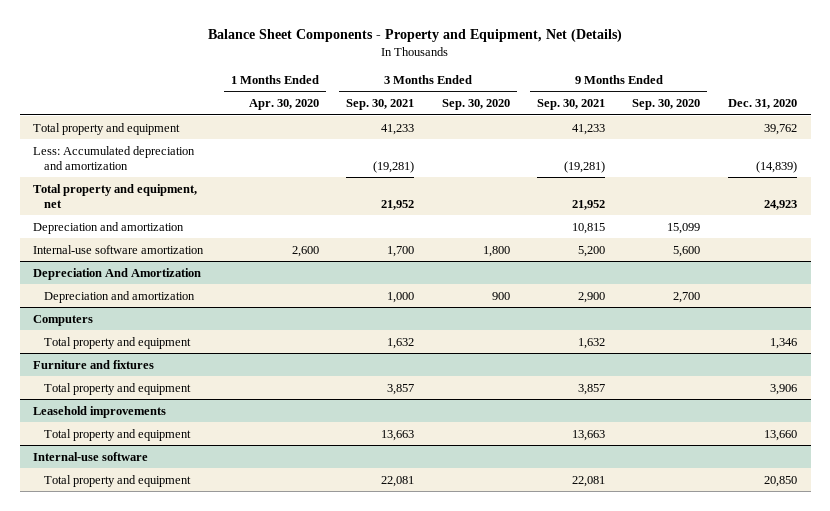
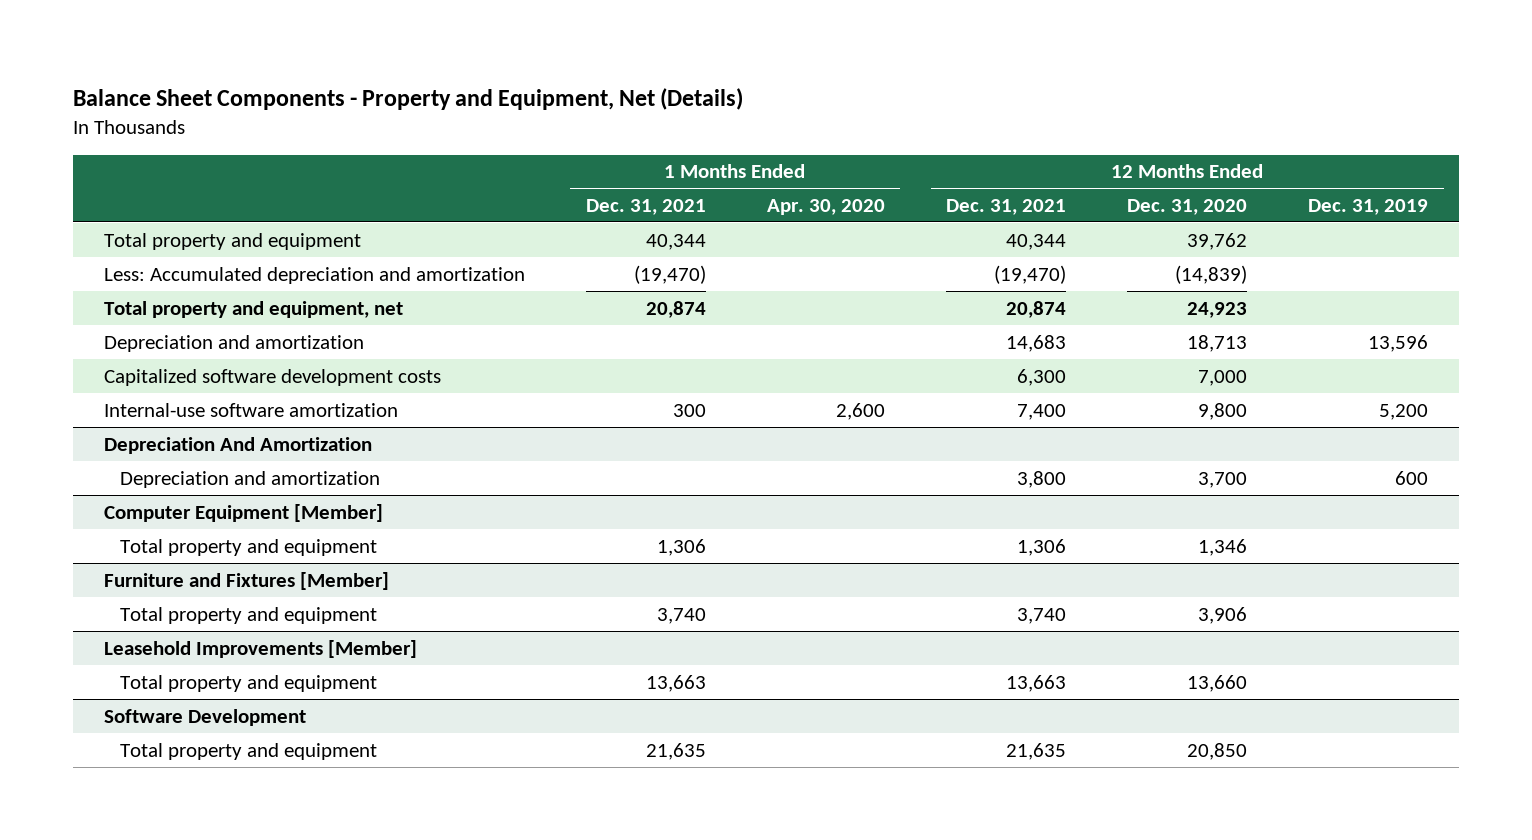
- | 1 Months Ended Apr. 30, 2020 | 3 Months Ended Sep. 30, 2021 | 3 Months Ended Sep. 30, 2020 | 9 Months Ended Sep. 30, 2021 | 9 Months Ended Sep. 30, 2020 | Dec. 31, 2020
+ | 1 Months Ended Dec. 31, 2021 | 1 Months Ended Apr. 30, 2020 | 12 Months Ended Dec. 31, 2021 | 12 Months Ended Dec. 31, 2020 | 12 Months Ended Dec. 31, 2019
+ Capitalized software development costs | | | 6,300 | 7,000 |
- Computers
+ Computer Equipment [Member]
- Furniture and fixtures
+ Furniture and Fixtures [Member]
- Leasehold improvements
+ Leasehold Improvements [Member]
- Internal-use software
+ Software Development

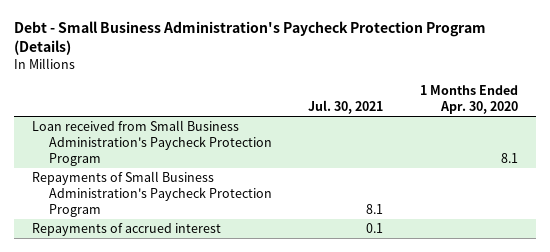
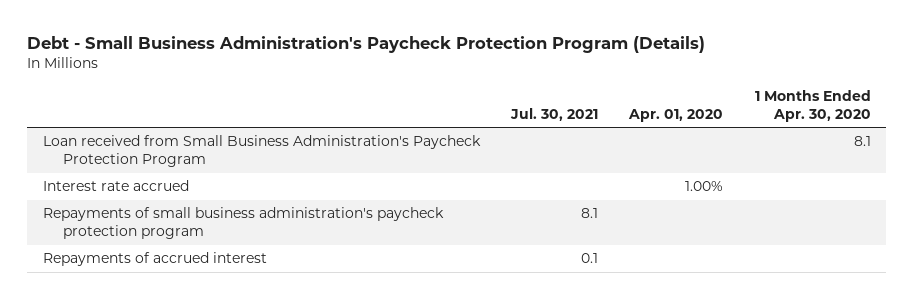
- | Jul. 30, 2021 | 1 Months Ended Apr. 30, 2020
+ | Jul. 30, 2021 | Apr. 01, 2020 | 1 Months Ended Apr. 30, 2020
- Repayments of Small Business Administration's Paycheck Protection Program | 8.1 |
+ Interest rate accrued | | 1.00% |
+ Repayments of small business administration's paycheck protection program | 8.1 | |

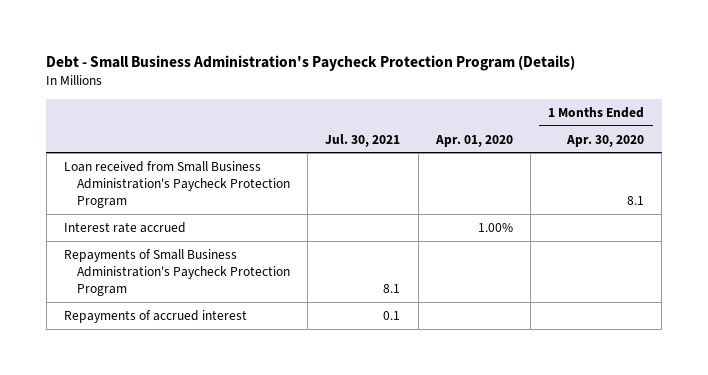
- Repayments of small business administration's paycheck protection program | 8.1 | |
+ Repayments of Small Business Administration's Paycheck Protection Program | 8.1 | |

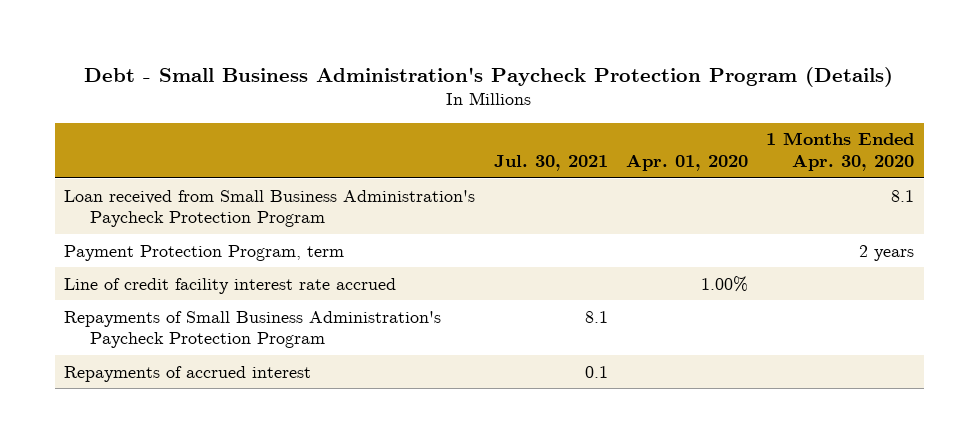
- Interest rate accrued | | 1.00% |
+ Payment Protection Program, term | | | 2 years
+ Line of credit facility interest rate accrued | | 1.00% |

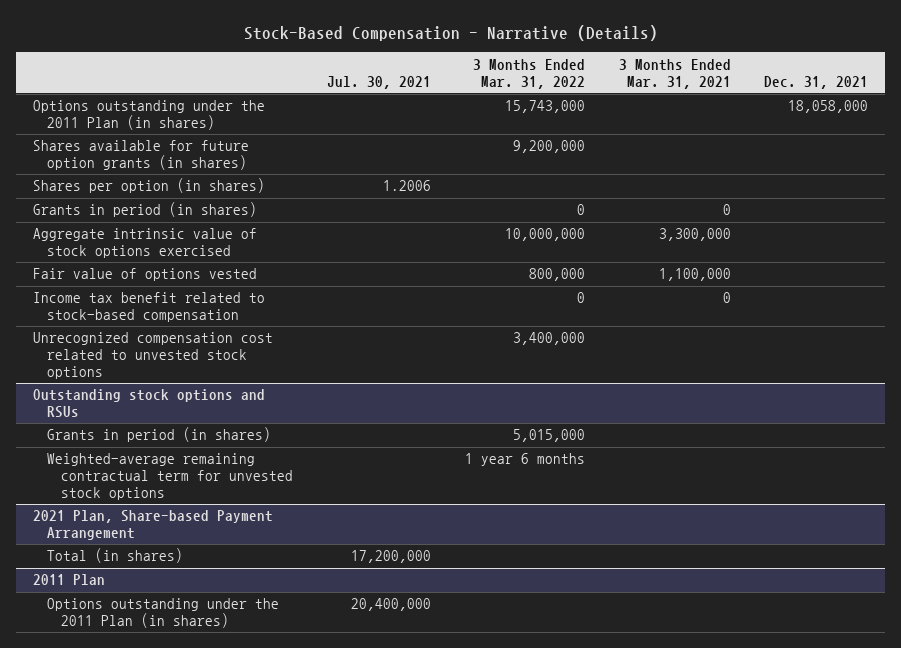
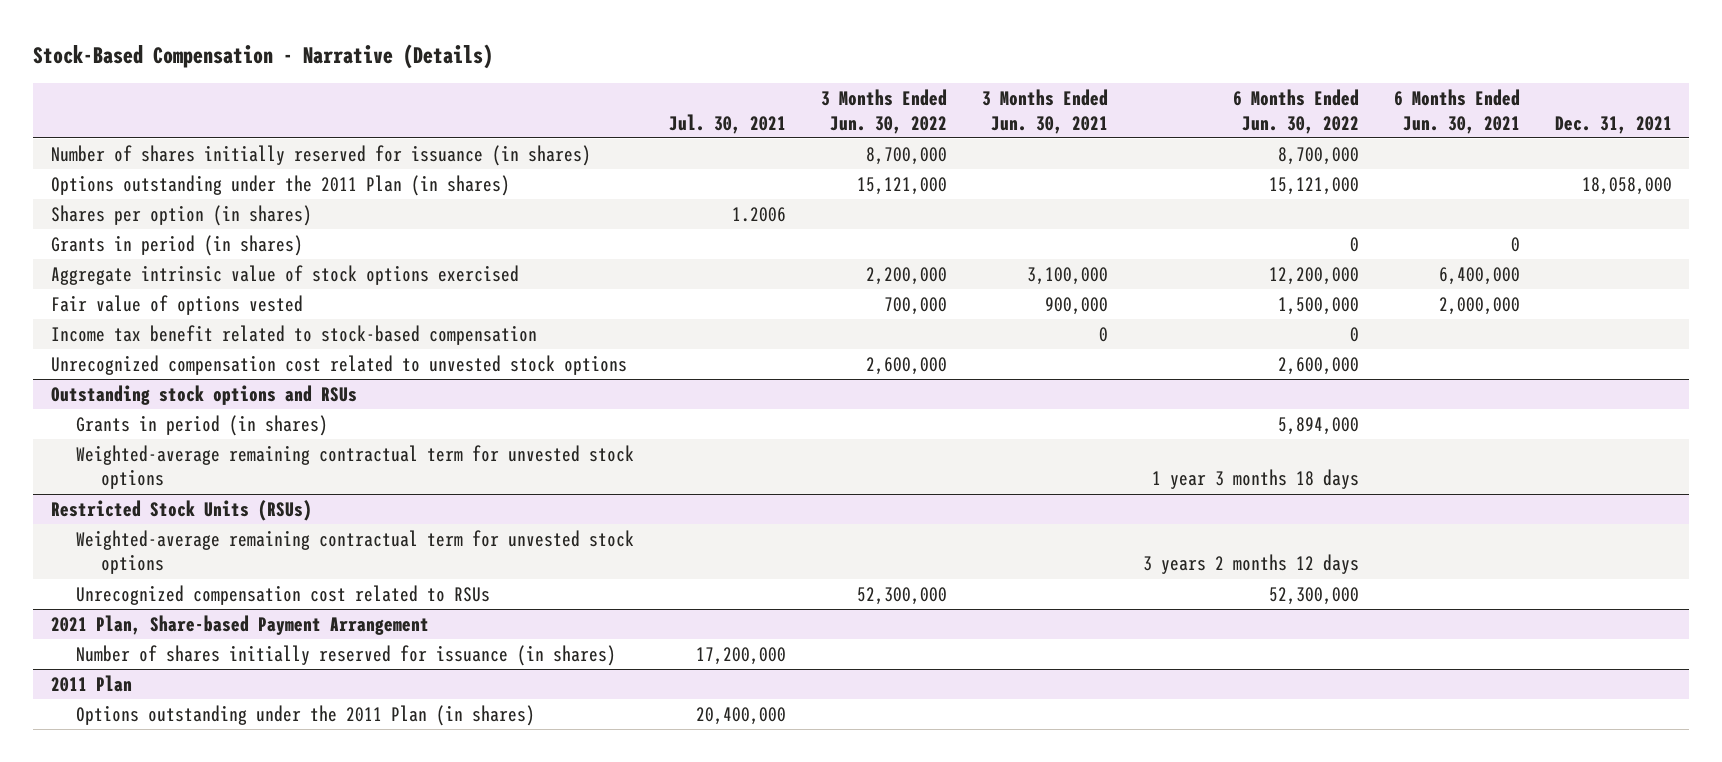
- | Jul. 30, 2021 | 3 Months Ended Mar. 31, 2022 | 3 Months Ended Mar. 31, 2021 | Dec. 31, 2021
+ | Jul. 30, 2021 | 3 Months Ended Jun. 30, 2022 | 3 Months Ended Jun. 30, 2021 | 6 Months Ended Jun. 30, 2022 | 6 Months Ended Jun. 30, 2021 | Dec. 31, 2021
+ Number of shares initially reserved for issuance (in shares) | | 8,700,000 | | 8,700,000 | |
- Shares available for future option grants (in shares) | | 9,200,000 | |
+ Restricted Stock Units (RSUs)
+ Weighted-average remaining contractual term for unvested stock options | | | | 3 years 2 months 12 days | |
+ Unrecognized compensation cost related to RSUs | | 52,300,000 | | 52,300,000 | |
@ 2021 Plan, Share-based Payment Arrangement
- Total (in shares) | 17,200,000 | | |
+ Number of shares initially reserved for issuance (in shares) | 17,200,000 | | | | |

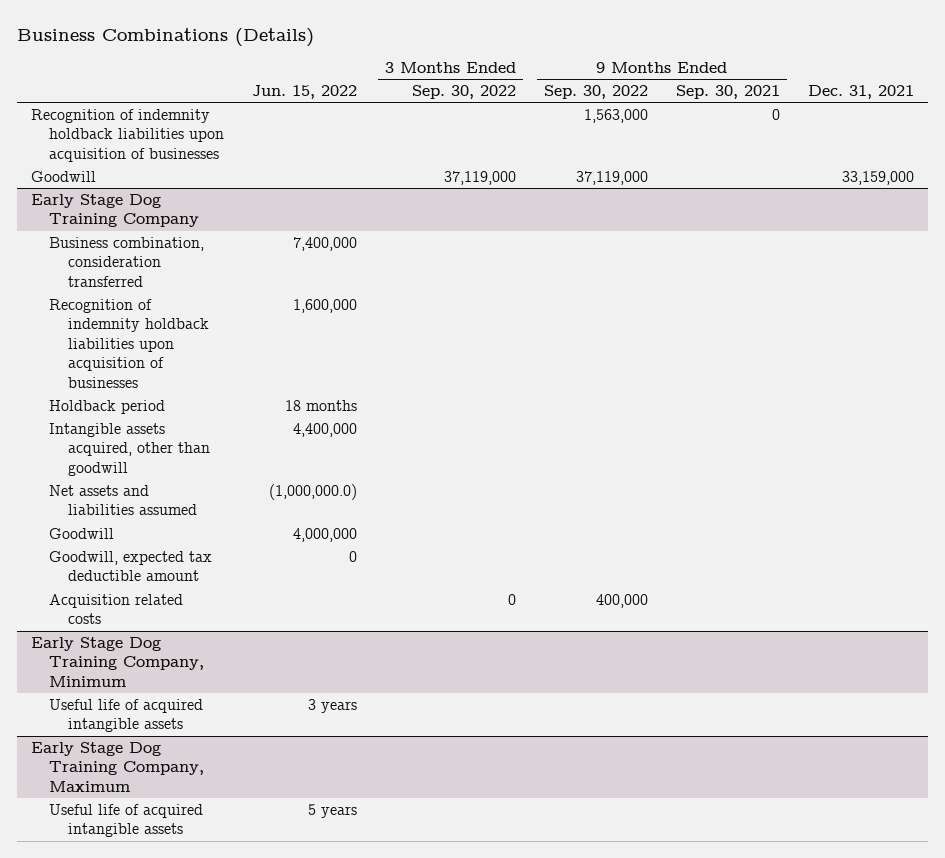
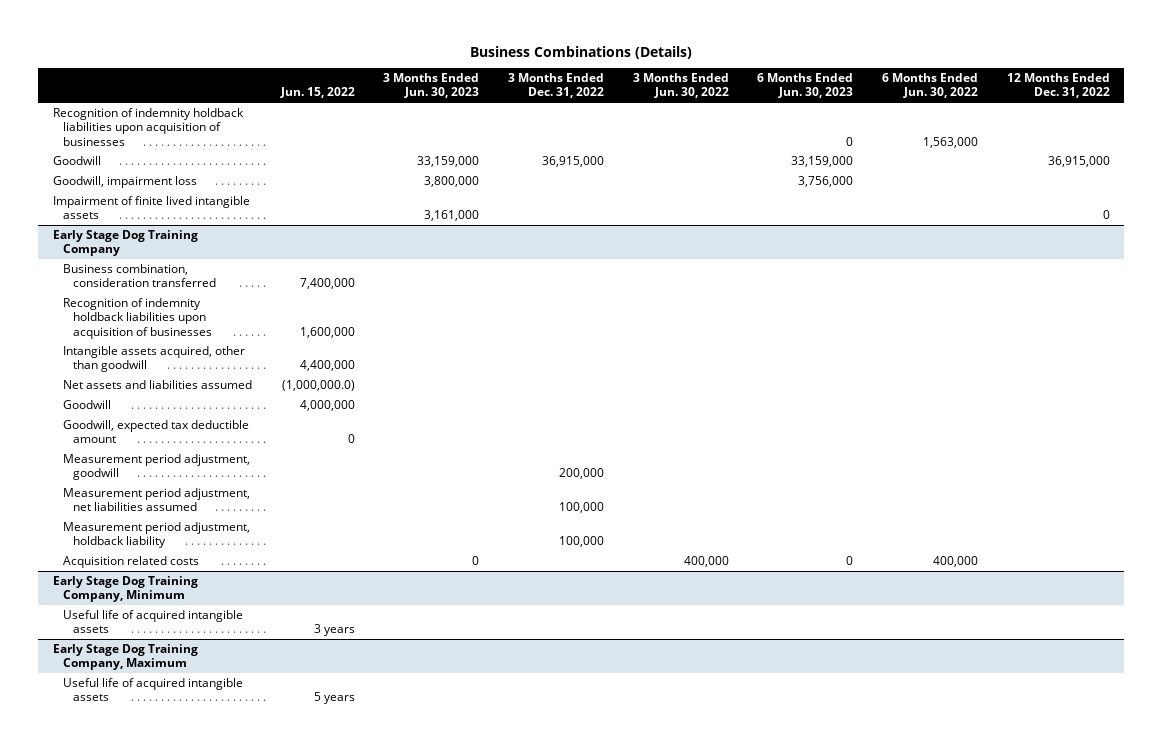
- | Jun. 15, 2022 | 3 Months Ended Sep. 30, 2022 | 9 Months Ended Sep. 30, 2022 | 9 Months Ended Sep. 30, 2021 | Dec. 31, 2021
+ | Jun. 15, 2022 | 3 Months Ended Jun. 30, 2023 | 3 Months Ended Dec. 31, 2022 | 3 Months Ended Jun. 30, 2022 | 6 Months Ended Jun. 30, 2023 | 6 Months Ended Jun. 30, 2022 | 12 Months Ended Dec. 31, 2022
+ Goodwill, impairment loss | | 3,800,000 | | | 3,756,000 | |
+ Impairment of finite lived intangible assets | | 3,161,000 | | | | | 0
@ Early Stage Dog Training Company
- Holdback period | 18 months | | | |
+ Measurement period adjustment, goodwill | | | 200,000 | | | |
+ Measurement period adjustment, net liabilities assumed | | | 100,000 | | | |
+ Measurement period adjustment, holdback liability | | | 100,000 | | | |

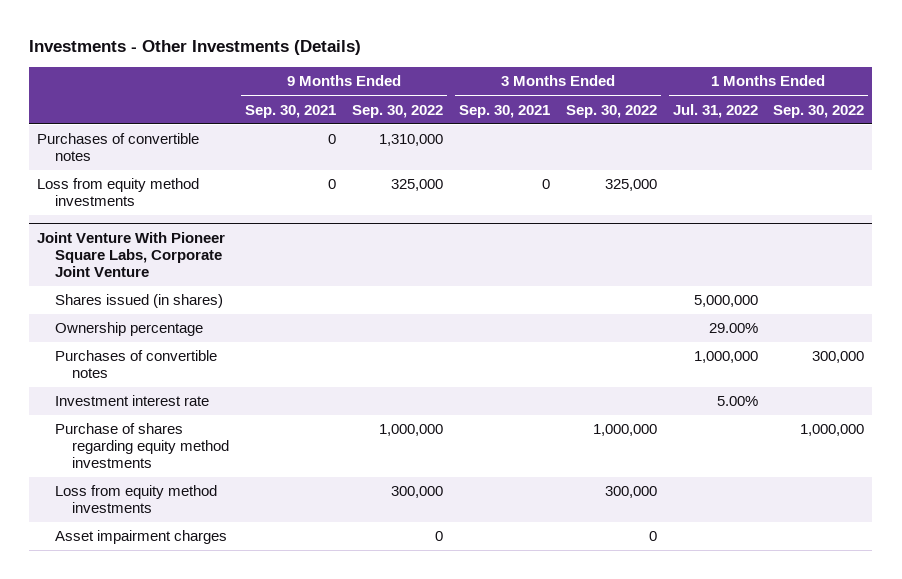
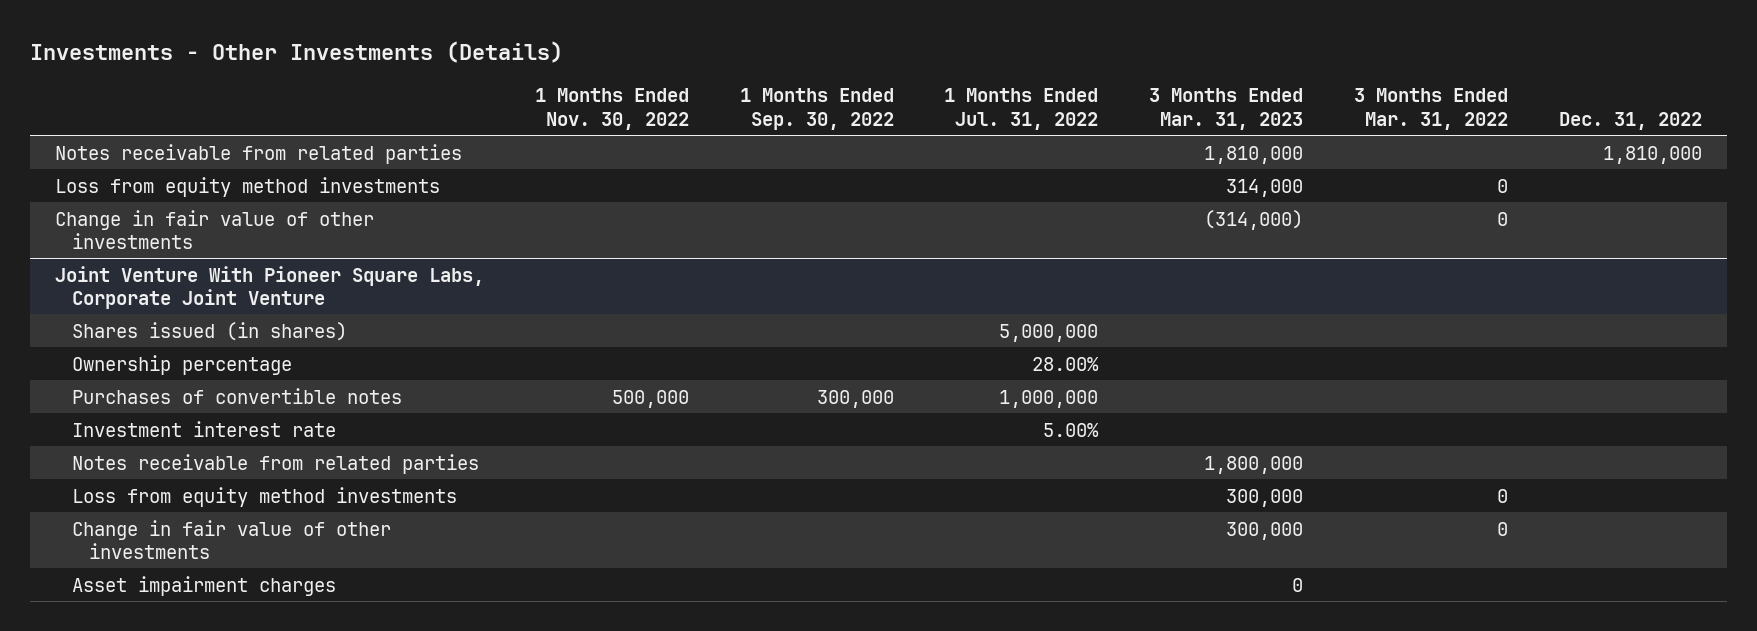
- | 9 Months Ended Sep. 30, 2021 | 9 Months Ended Sep. 30, 2022 | 3 Months Ended Sep. 30, 2021 | 3 Months Ended Sep. 30, 2022 | 1 Months Ended Jul. 31, 2022 | 1 Months Ended Sep. 30, 2022
+ | 1 Months Ended Nov. 30, 2022 | 1 Months Ended Sep. 30, 2022 | 1 Months Ended Jul. 31, 2022 | 3 Months Ended Mar. 31, 2023 | 3 Months Ended Mar. 31, 2022 | Dec. 31, 2022
- Purchases of convertible notes | 0 | 1,310,000 | | | |
+ Notes receivable from related parties | | | | 1,810,000 | | 1,810,000
+ Change in fair value of other investments | | | | (314,000) | 0 |
@ Joint Venture With Pioneer Square Labs, Corporate Joint Venture
- Ownership percentage | | | | | 29.00% |
+ Ownership percentage | | | 28.00% | | |
- Purchase of shares regarding equity method investments | | 1,000,000 | | 1,000,000 | | 1,000,000
+ Notes receivable from related parties | | | | 1,800,000 | |
+ Change in fair value of other investments | | | | 300,000 | 0 |

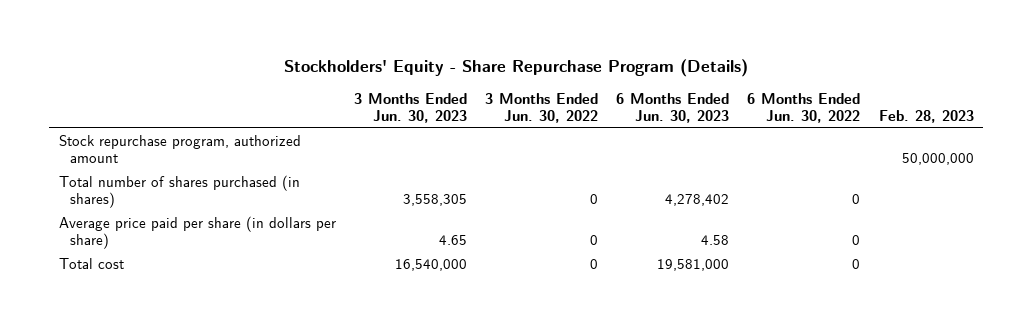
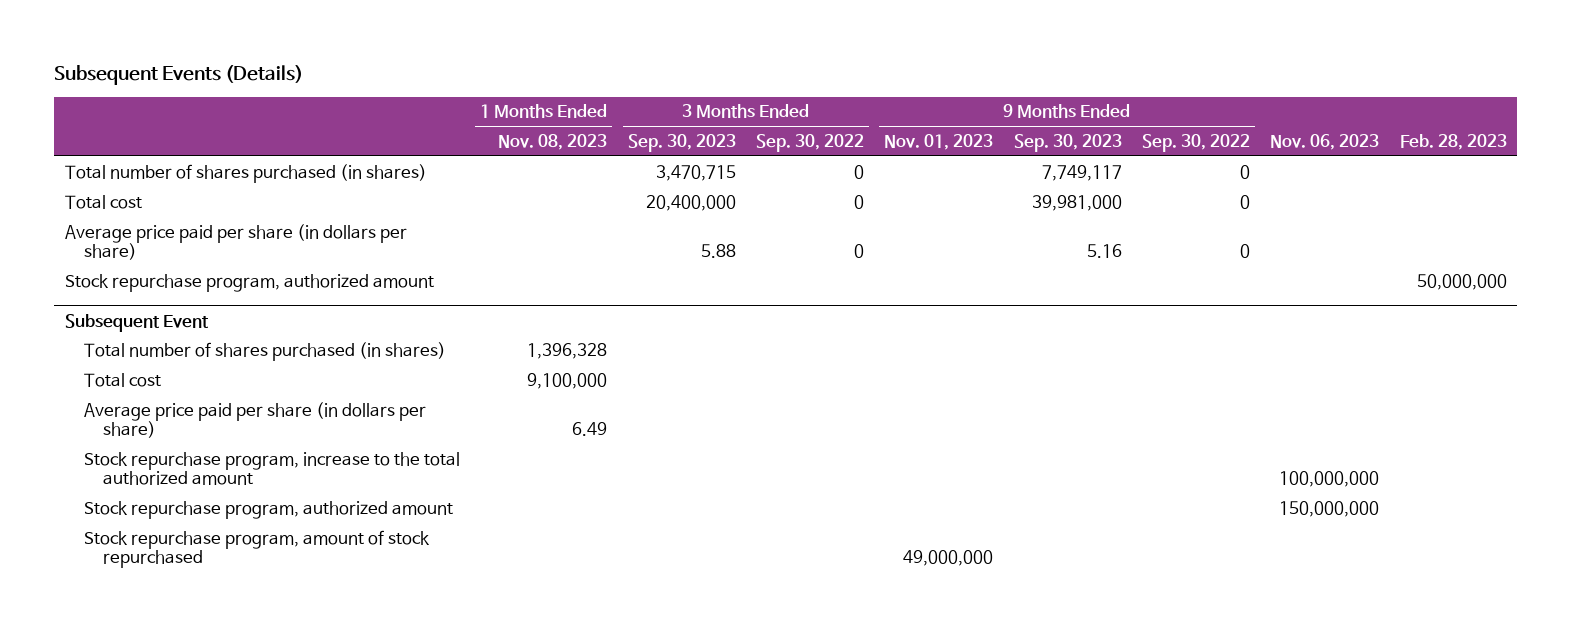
- Stockholders' Equity - Share Repurchase Program (Details)
+ Subsequent Events (Details)
- | 3 Months Ended Jun. 30, 2023 | 3 Months Ended Jun. 30, 2022 | 6 Months Ended Jun. 30, 2023 | 6 Months Ended Jun. 30, 2022 | Feb. 28, 2023
+ | 1 Months Ended Nov. 08, 2023 | 3 Months Ended Sep. 30, 2023 | 3 Months Ended Sep. 30, 2022 | 9 Months Ended Nov. 01, 2023 | 9 Months Ended Sep. 30, 2023 | 9 Months Ended Sep. 30, 2022 | Nov. 06, 2023 | Feb. 28, 2023
moved down: Average price paid per share (in dollars per share) | | 5.88 | 0 | | 5.16 | 0 | |
moved down: Stock repurchase program, authorized amount | | | | | | | | 50,000,000
+ Subsequent Event
+ Total number of shares purchased (in shares) | 1,396,328 | | | | | | |
+ Total cost | 9,100,000 | | | | | | |
+ Average price paid per share (in dollars per share) | 6.49 | | | | | | |
+ Stock repurchase program, increase to the total authorized amount | | | | | | | 100,000,000 |
+ Stock repurchase program, authorized amount | | | | | | | 150,000,000 |
+ Stock repurchase program, amount of stock repurchased | | | | 49,000,000 | | | |

